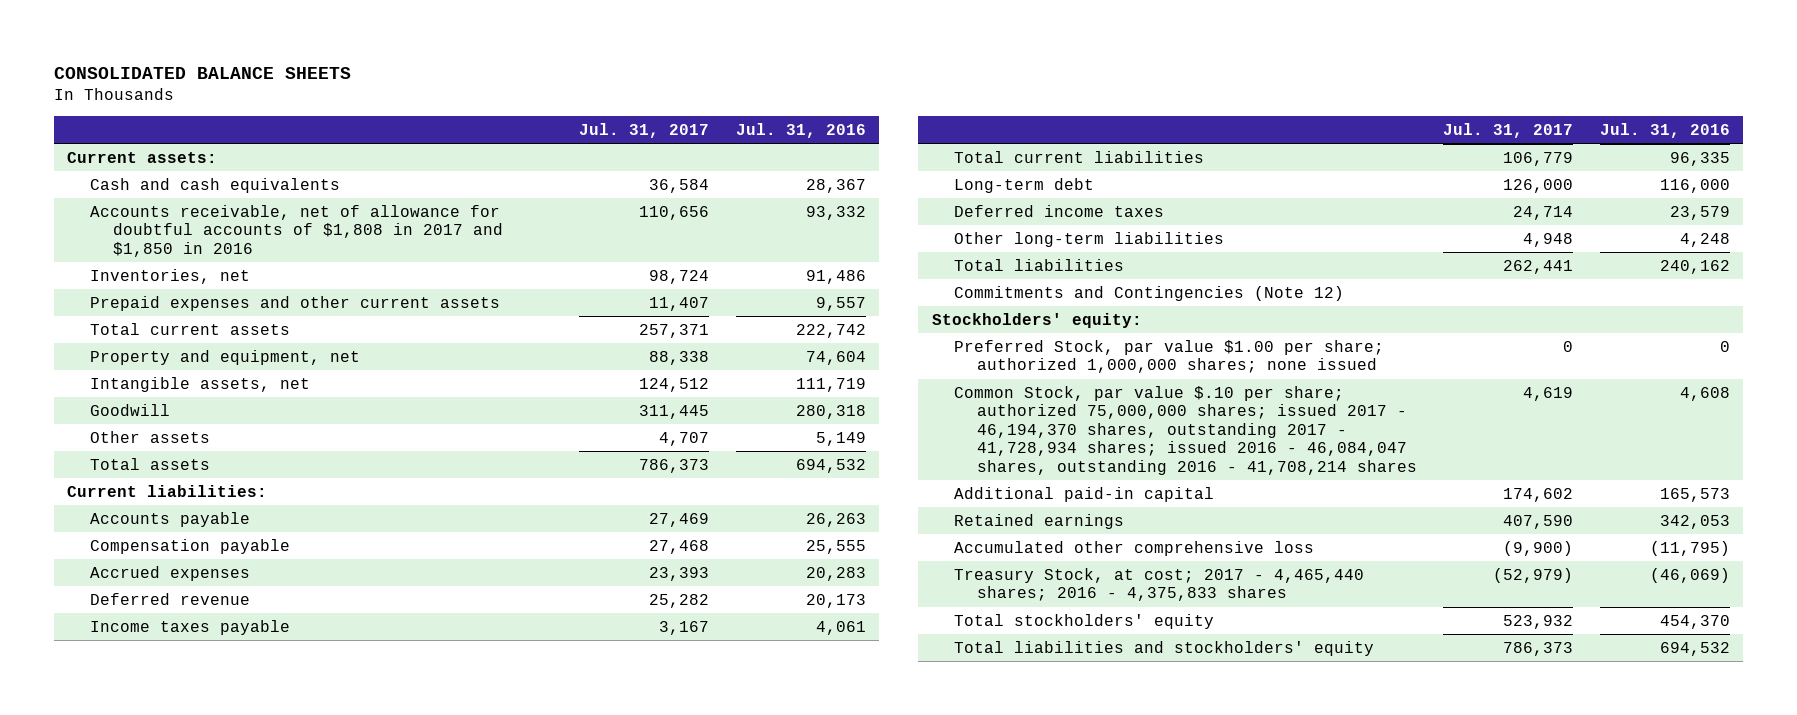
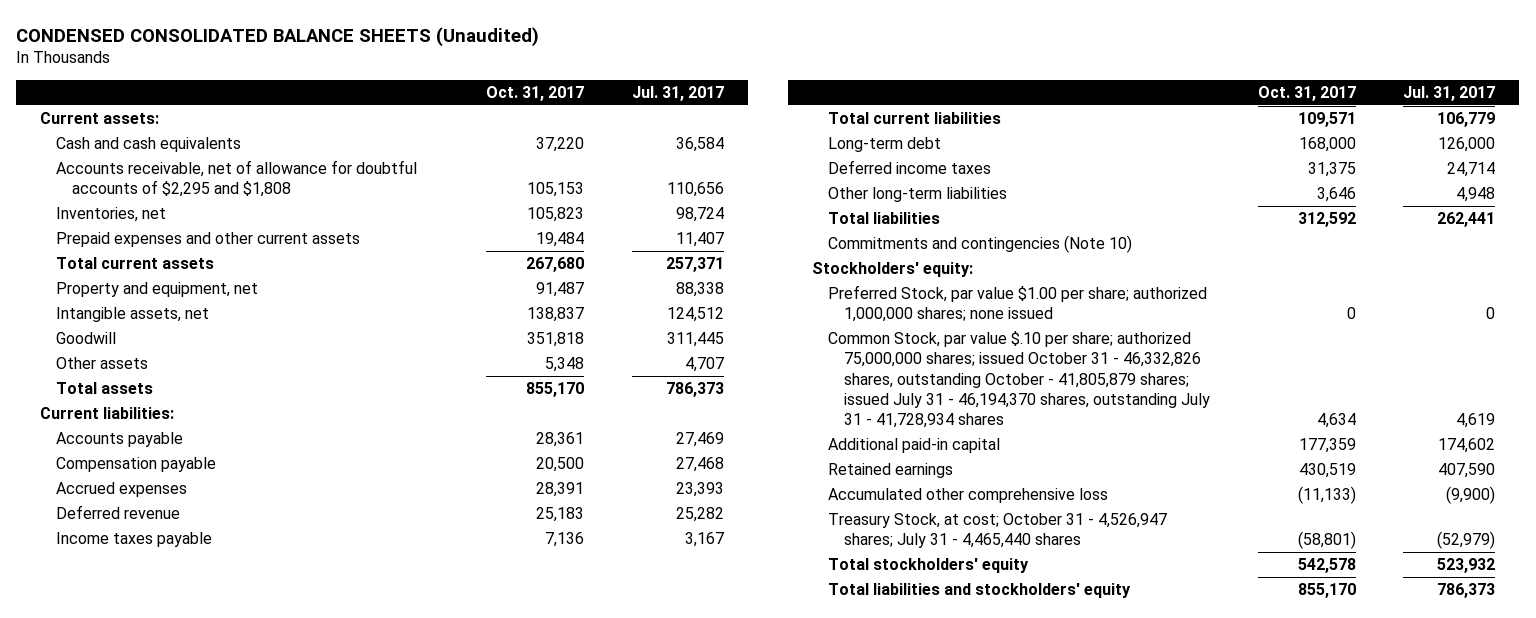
- CONSOLIDATED BALANCE SHEETS
+ CONDENSED CONSOLIDATED BALANCE SHEETS (Unaudited)
- | Jul. 31, 2017 | Jul. 31, 2016
+ | Oct. 31, 2017 | Jul. 31, 2017
- Accounts receivable, net of allowance for doubtful accounts of $1,808 in 2017 and $1,850 in 2016 | 110,656 | 93,332
+ Accounts receivable, net of allowance for doubtful accounts of $2,295 and $1,808 | 105,153 | 110,656
- Commitments and Contingencies (Note 12)
+ Commitments and contingencies (Note 10)
- Common Stock, par value $.10 per share; authorized 75,000,000 shares; issued 2017 - 46,194,370 shares, outstanding 2017 - 41,728,934 shares; issued 2016 - 46,084,047 shares, outstanding 2016 - 41,708,214 shares | 4,619 | 4,608
+ Common Stock, par value $.10 per share; authorized 75,000,000 shares; issued October 31 - 46,332,826 shares, outstanding October - 41,805,879 shares; issued July 31 - 46,194,370 shares, outstanding July 31 - 41,728,934 shares | 4,634 | 4,619
- Treasury Stock, at cost; 2017 - 4,465,440 shares; 2016 - 4,375,833 shares | (52,979) | (46,069)
+ Treasury Stock, at cost; October 31 - 4,526,947 shares; July 31 - 4,465,440 shares | (58,801) | (52,979)

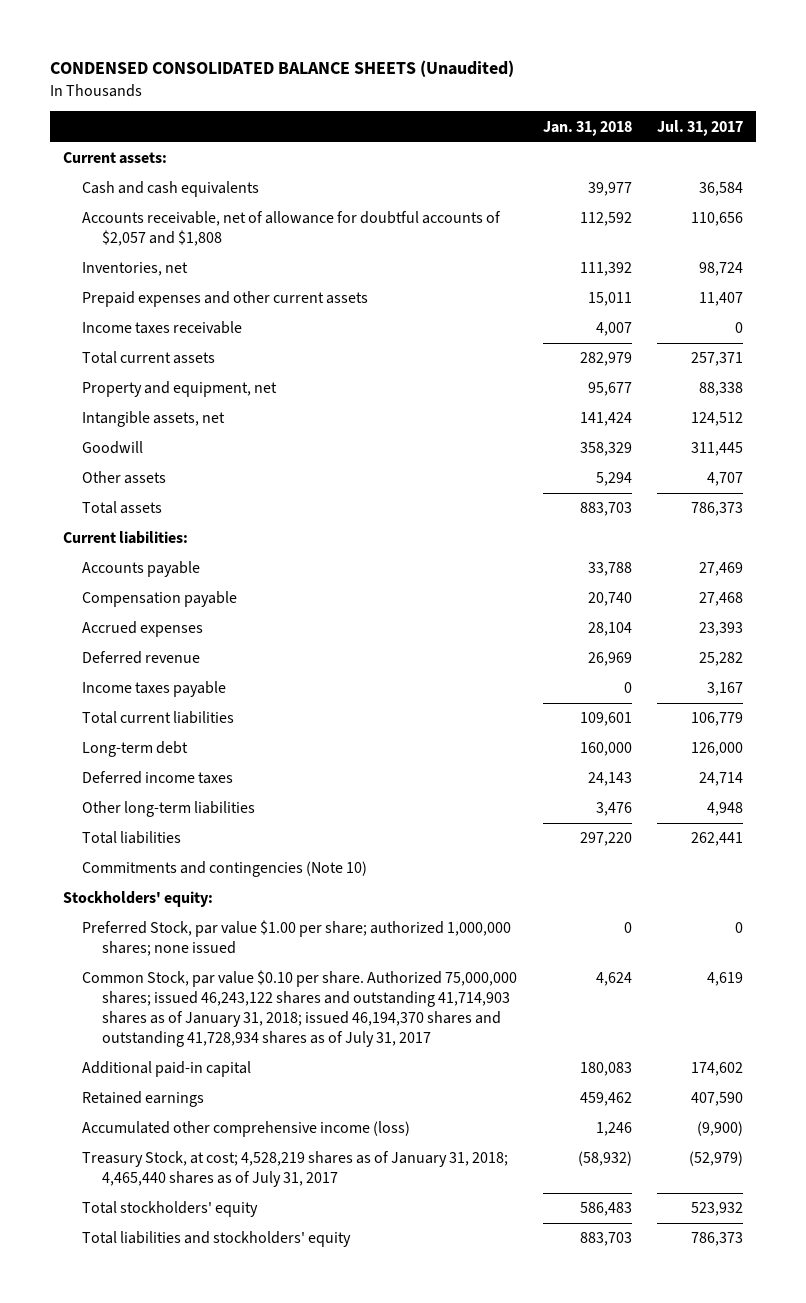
- | Oct. 31, 2017 | Jul. 31, 2017
+ | Jan. 31, 2018 | Jul. 31, 2017
- Accounts receivable, net of allowance for doubtful accounts of $2,295 and $1,808 | 105,153 | 110,656
+ Accounts receivable, net of allowance for doubtful accounts of $2,057 and $1,808 | 112,592 | 110,656
+ Income taxes receivable | 4,007 | 0
- Common Stock, par value $.10 per share; authorized 75,000,000 shares; issued October 31 - 46,332,826 shares, outstanding October - 41,805,879 shares; issued July 31 - 46,194,370 shares, outstanding July 31 - 41,728,934 shares | 4,634 | 4,619
+ Common Stock, par value $0.10 per share. Authorized 75,000,000 shares; issued 46,243,122 shares and outstanding 41,714,903 shares as of January 31, 2018; issued 46,194,370 shares and outstanding 41,728,934 shares as of July 31, 2017 | 4,624 | 4,619
- Accumulated other comprehensive loss | (11,133) | (9,900)
- Treasury Stock, at cost; October 31 - 4,526,947 shares; July 31 - 4,465,440 shares | (58,801) | (52,979)
+ Accumulated other comprehensive income (loss) | 1,246 | (9,900)
+ Treasury Stock, at cost; 4,528,219 shares as of January 31, 2018; 4,465,440 shares as of July 31, 2017 | (58,932) | (52,979)

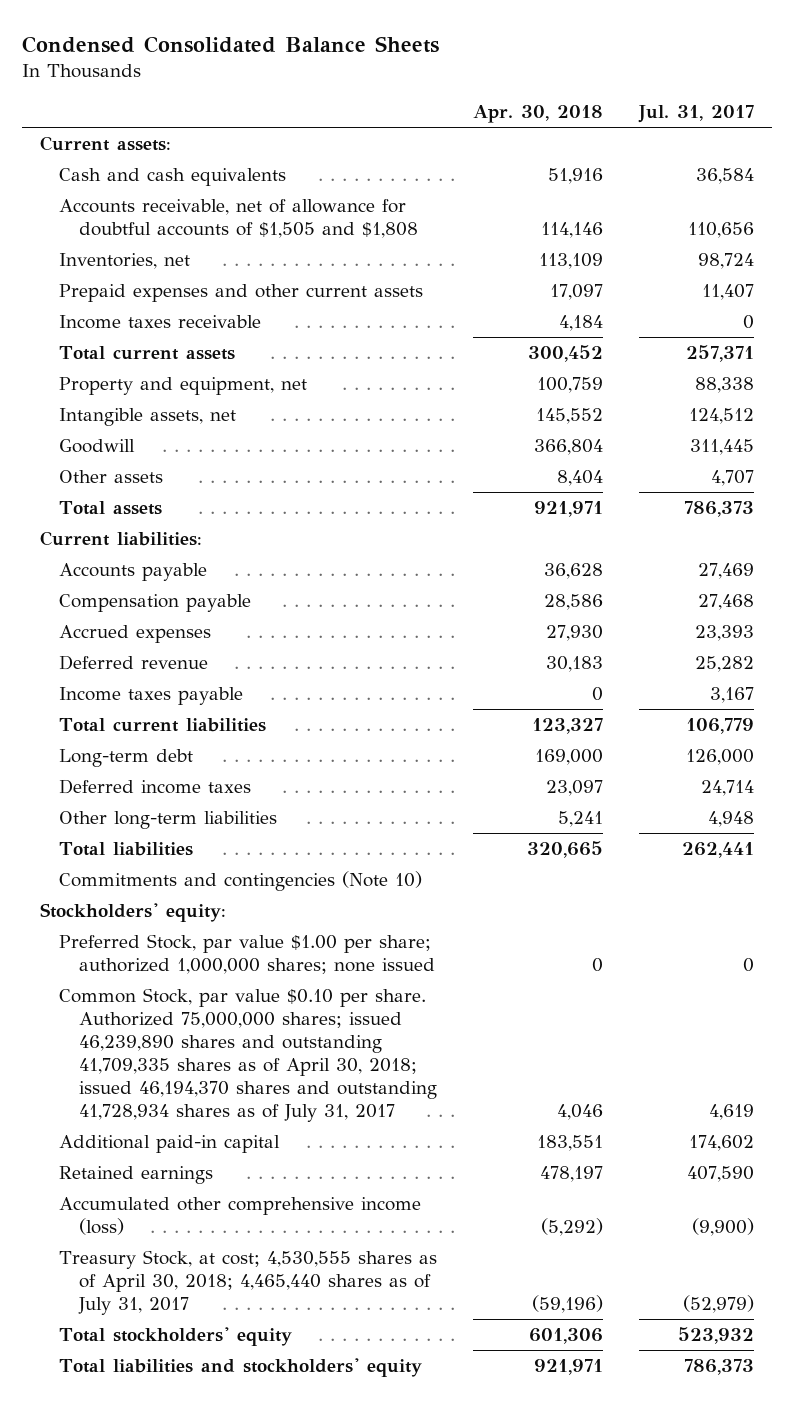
- CONDENSED CONSOLIDATED BALANCE SHEETS (Unaudited)
+ Condensed Consolidated Balance Sheets
- | Jan. 31, 2018 | Jul. 31, 2017
+ | Apr. 30, 2018 | Jul. 31, 2017
- Accounts receivable, net of allowance for doubtful accounts of $2,057 and $1,808 | 112,592 | 110,656
+ Accounts receivable, net of allowance for doubtful accounts of $1,505 and $1,808 | 114,146 | 110,656
- Common Stock, par value $0.10 per share. Authorized 75,000,000 shares; issued 46,243,122 shares and outstanding 41,714,903 shares as of January 31, 2018; issued 46,194,370 shares and outstanding 41,728,934 shares as of July 31, 2017 | 4,624 | 4,619
+ Common Stock, par value $0.10 per share. Authorized 75,000,000 shares; issued 46,239,890 shares and outstanding 41,709,335 shares as of April 30, 2018; issued 46,194,370 shares and outstanding 41,728,934 shares as of July 31, 2017 | 4,046 | 4,619
- Treasury Stock, at cost; 4,528,219 shares as of January 31, 2018; 4,465,440 shares as of July 31, 2017 | (58,932) | (52,979)
+ Treasury Stock, at cost; 4,530,555 shares as of April 30, 2018; 4,465,440 shares as of July 31, 2017 | (59,196) | (52,979)

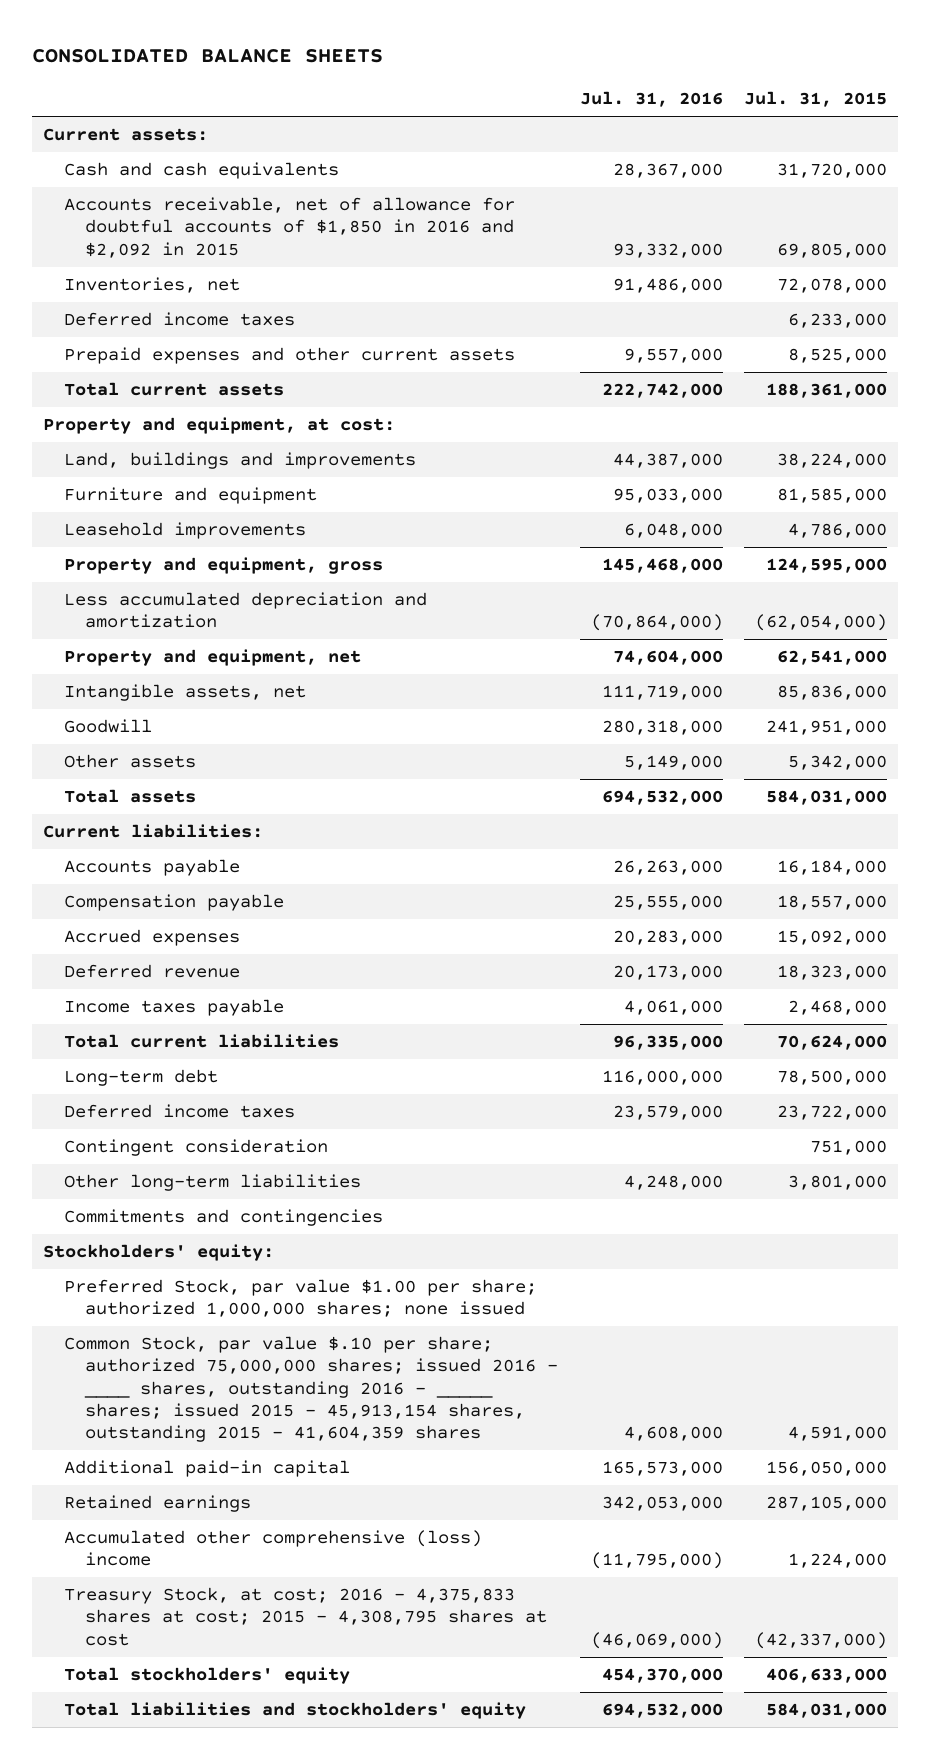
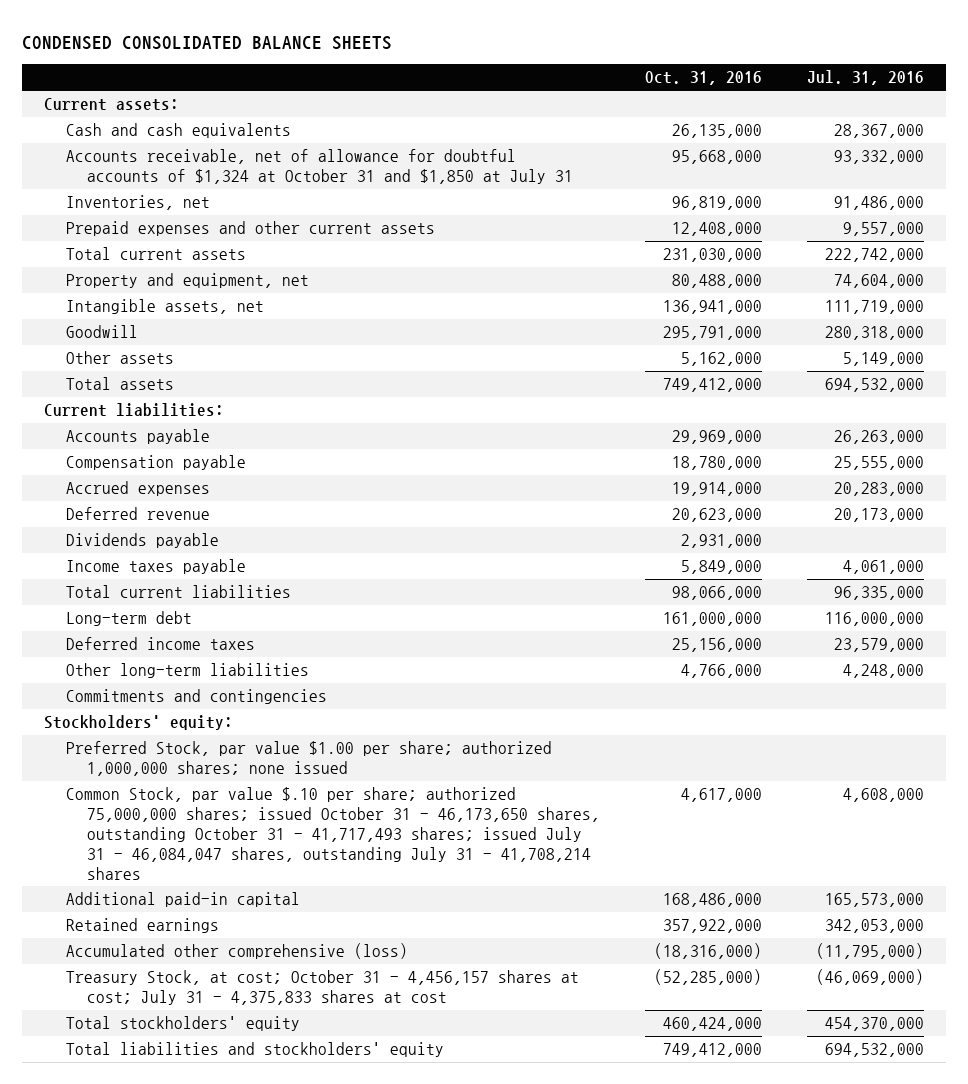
- CONSOLIDATED BALANCE SHEETS
+ CONDENSED CONSOLIDATED BALANCE SHEETS
- | Jul. 31, 2016 | Jul. 31, 2015
+ | Oct. 31, 2016 | Jul. 31, 2016
- Accounts receivable, net of allowance for doubtful accounts of $1,850 in 2016 and $2,092 in 2015 | 93,332,000 | 69,805,000
+ Accounts receivable, net of allowance for doubtful accounts of $1,324 at October 31 and $1,850 at July 31 | 95,668,000 | 93,332,000
- Deferred income taxes | | 6,233,000
- Property and equipment, at cost:
- Land, buildings and improvements | 44,387,000 | 38,224,000
- Furniture and equipment | 95,033,000 | 81,585,000
- Leasehold improvements | 6,048,000 | 4,786,000
- Property and equipment, gross | 145,468,000 | 124,595,000
- Less accumulated depreciation and amortization | (70,864,000) | (62,054,000)
+ Dividends payable | 2,931,000 |
- Contingent consideration | | 751,000
- Common Stock, par value $.10 per share; authorized 75,000,000 shares; issued 2016 - ____ shares, outstanding 2016 - _____ shares; issued 2015 - 45,913,154 shares, outstanding 2015 - 41,604,359 shares | 4,608,000 | 4,591,000
+ Common Stock, par value $.10 per share; authorized 75,000,000 shares; issued October 31 - 46,173,650 shares, outstanding October 31 - 41,717,493 shares; issued July 31 - 46,084,047 shares, outstanding July 31 - 41,708,214 shares | 4,617,000 | 4,608,000
- Accumulated other comprehensive (loss) income | (11,795,000) | 1,224,000
- Treasury Stock, at cost; 2016 - 4,375,833 shares at cost; 2015 - 4,308,795 shares at cost | (46,069,000) | (42,337,000)
+ Accumulated other comprehensive (loss) | (18,316,000) | (11,795,000)
+ Treasury Stock, at cost; October 31 - 4,456,157 shares at cost; July 31 - 4,375,833 shares at cost | (52,285,000) | (46,069,000)

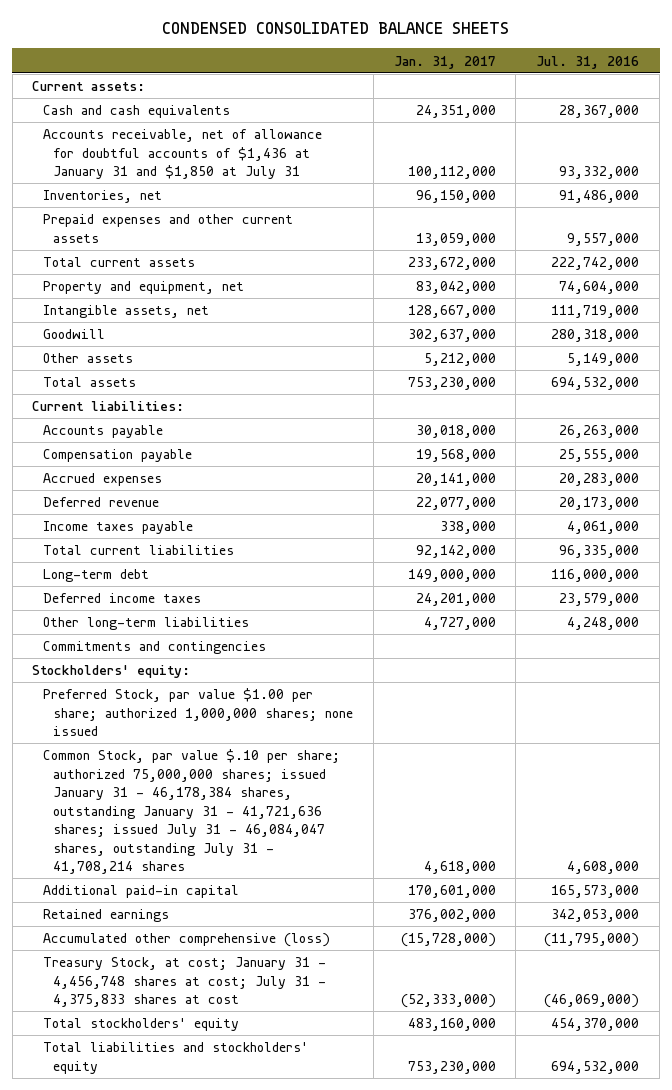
- | Oct. 31, 2016 | Jul. 31, 2016
+ | Jan. 31, 2017 | Jul. 31, 2016
- Accounts receivable, net of allowance for doubtful accounts of $1,324 at October 31 and $1,850 at July 31 | 95,668,000 | 93,332,000
+ Accounts receivable, net of allowance for doubtful accounts of $1,436 at January 31 and $1,850 at July 31 | 100,112,000 | 93,332,000
- Dividends payable | 2,931,000 |
- Common Stock, par value $.10 per share; authorized 75,000,000 shares; issued October 31 - 46,173,650 shares, outstanding October 31 - 41,717,493 shares; issued July 31 - 46,084,047 shares, outstanding July 31 - 41,708,214 shares | 4,617,000 | 4,608,000
+ Common Stock, par value $.10 per share; authorized 75,000,000 shares; issued January 31 - 46,178,384 shares, outstanding January 31 - 41,721,636 shares; issued July 31 - 46,084,047 shares, outstanding July 31 - 41,708,214 shares | 4,618,000 | 4,608,000
- Treasury Stock, at cost; October 31 - 4,456,157 shares at cost; July 31 - 4,375,833 shares at cost | (52,285,000) | (46,069,000)
+ Treasury Stock, at cost; January 31 - 4,456,748 shares at cost; July 31 - 4,375,833 shares at cost | (52,333,000) | (46,069,000)

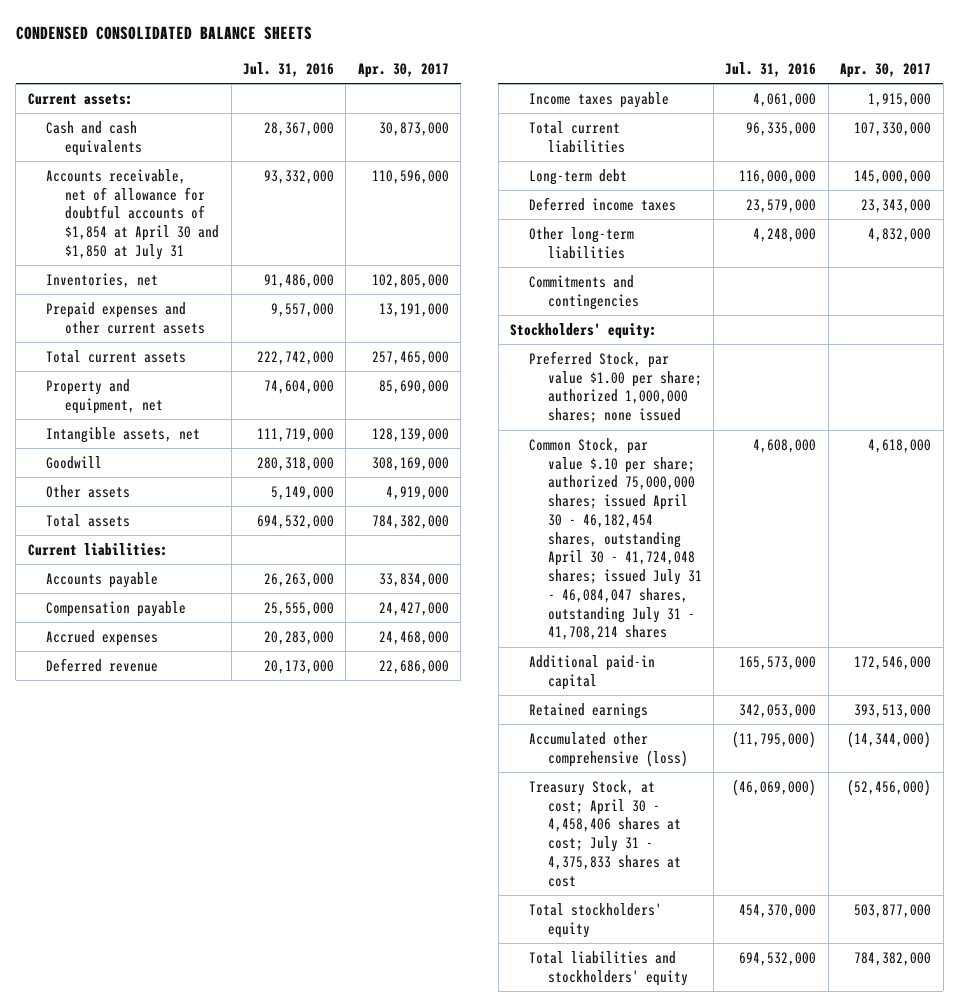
- | Jan. 31, 2017 | Jul. 31, 2016
+ | Jul. 31, 2016 | Apr. 30, 2017
- Accounts receivable, net of allowance for doubtful accounts of $1,436 at January 31 and $1,850 at July 31 | 100,112,000 | 93,332,000
+ Accounts receivable, net of allowance for doubtful accounts of $1,854 at April 30 and $1,850 at July 31 | 93,332,000 | 110,596,000
- Common Stock, par value $.10 per share; authorized 75,000,000 shares; issued January 31 - 46,178,384 shares, outstanding January 31 - 41,721,636 shares; issued July 31 - 46,084,047 shares, outstanding July 31 - 41,708,214 shares | 4,618,000 | 4,608,000
+ Common Stock, par value $.10 per share; authorized 75,000,000 shares; issued April 30 - 46,182,454 shares, outstanding April 30 - 41,724,048 shares; issued July 31 - 46,084,047 shares, outstanding July 31 - 41,708,214 shares | 4,608,000 | 4,618,000
- Treasury Stock, at cost; January 31 - 4,456,748 shares at cost; July 31 - 4,375,833 shares at cost | (52,333,000) | (46,069,000)
+ Treasury Stock, at cost; April 30 - 4,458,406 shares at cost; July 31 - 4,375,833 shares at cost | (46,069,000) | (52,456,000)

